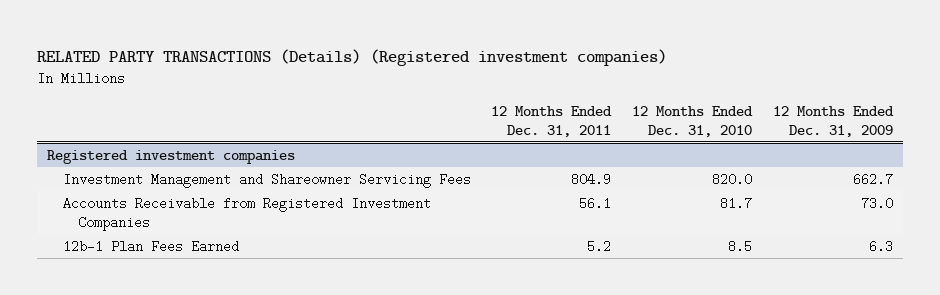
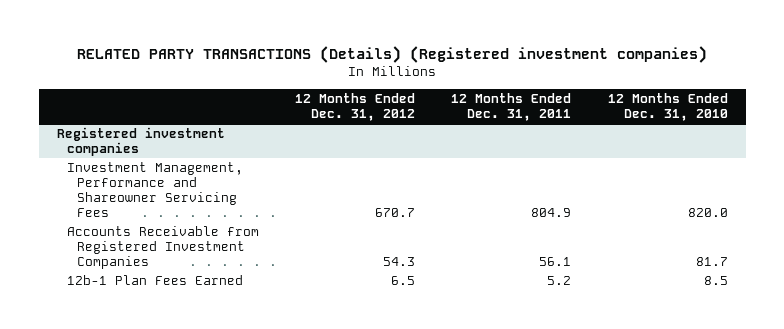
- | 12 Months Ended Dec. 31, 2011 | 12 Months Ended Dec. 31, 2010 | 12 Months Ended Dec. 31, 2009
+ | 12 Months Ended Dec. 31, 2012 | 12 Months Ended Dec. 31, 2011 | 12 Months Ended Dec. 31, 2010
@ Registered investment companies
- Investment Management and Shareowner Servicing Fees | 804.9 | 820.0 | 662.7
+ Investment Management, Performance and Shareowner Servicing Fees | 670.7 | 804.9 | 820.0

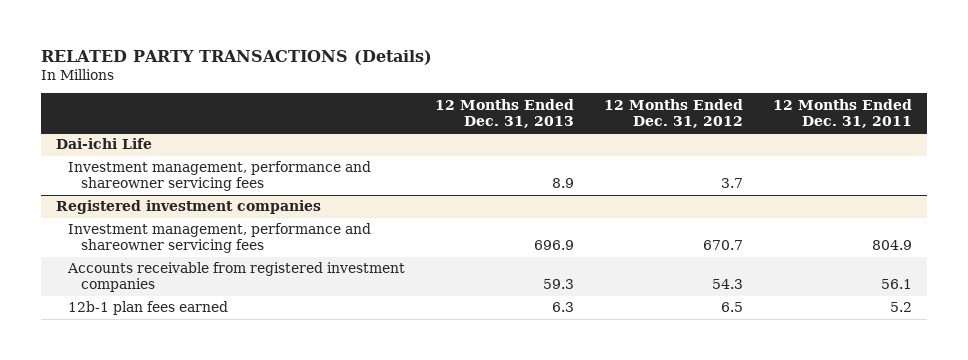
- RELATED PARTY TRANSACTIONS (Details) (Registered investment companies)
+ RELATED PARTY TRANSACTIONS (Details)
- | 12 Months Ended Dec. 31, 2012 | 12 Months Ended Dec. 31, 2011 | 12 Months Ended Dec. 31, 2010
+ | 12 Months Ended Dec. 31, 2013 | 12 Months Ended Dec. 31, 2012 | 12 Months Ended Dec. 31, 2011
+ Dai-ichi Life
+ Investment management, performance and shareowner servicing fees | 8.9 | 3.7 |
@ Registered investment companies
- Investment Management, Performance and Shareowner Servicing Fees | 670.7 | 804.9 | 820.0
- Accounts Receivable from Registered Investment Companies | 54.3 | 56.1 | 81.7
- 12b-1 Plan Fees Earned | 6.5 | 5.2 | 8.5
+ Investment management, performance and shareowner servicing fees | 696.9 | 670.7 | 804.9
+ Accounts receivable from registered investment companies | 59.3 | 54.3 | 56.1
+ 12b-1 plan fees earned | 6.3 | 6.5 | 5.2

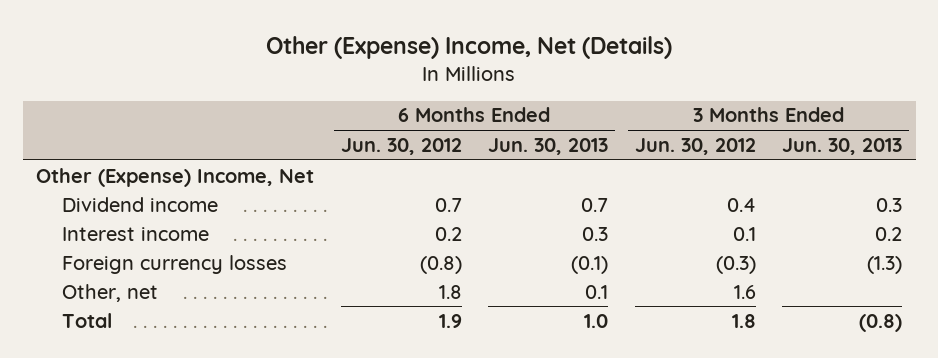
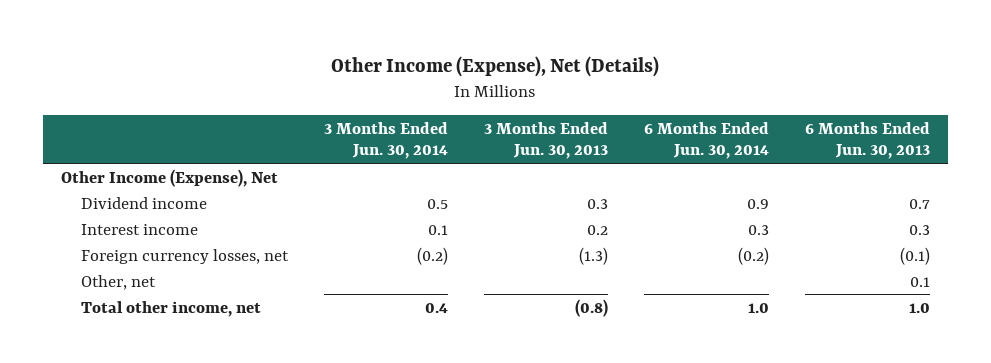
- Other (Expense) Income, Net (Details)
+ Other Income (Expense), Net (Details)
- | 6 Months Ended Jun. 30, 2012 | 6 Months Ended Jun. 30, 2013 | 3 Months Ended Jun. 30, 2012 | 3 Months Ended Jun. 30, 2013
+ | 3 Months Ended Jun. 30, 2014 | 3 Months Ended Jun. 30, 2013 | 6 Months Ended Jun. 30, 2014 | 6 Months Ended Jun. 30, 2013
- Other (Expense) Income, Net
+ Other Income (Expense), Net
- Foreign currency losses | (0.8) | (0.1) | (0.3) | (1.3)
+ Foreign currency losses, net | (0.2) | (1.3) | (0.2) | (0.1)
- Total | 1.9 | 1.0 | 1.8 | (0.8)
+ Total other income, net | 0.4 | (0.8) | 1.0 | 1.0

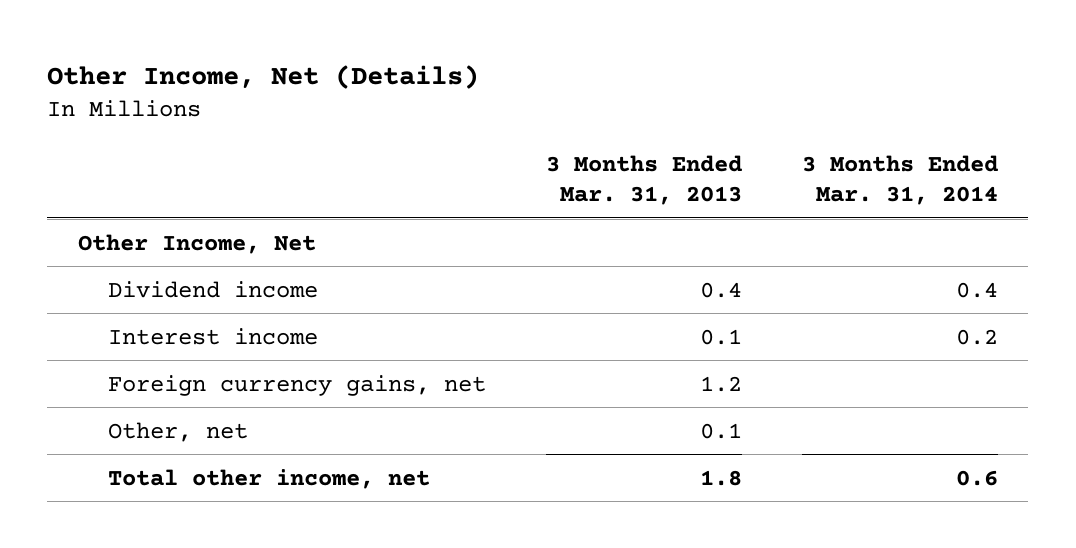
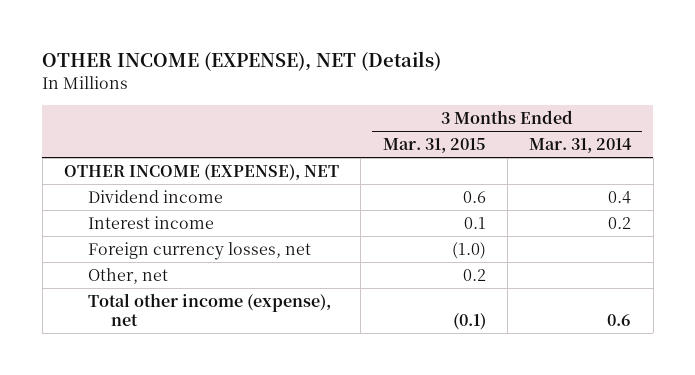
- Other Income, Net (Details)
+ OTHER INCOME (EXPENSE), NET (Details)
- | 3 Months Ended Mar. 31, 2013 | 3 Months Ended Mar. 31, 2014
+ | 3 Months Ended Mar. 31, 2015 | 3 Months Ended Mar. 31, 2014
- Other Income, Net
+ OTHER INCOME (EXPENSE), NET
- Foreign currency gains, net | 1.2 |
+ Foreign currency losses, net | (1.0) |
- Total other income, net | 1.8 | 0.6
+ Total other income (expense), net | (0.1) | 0.6

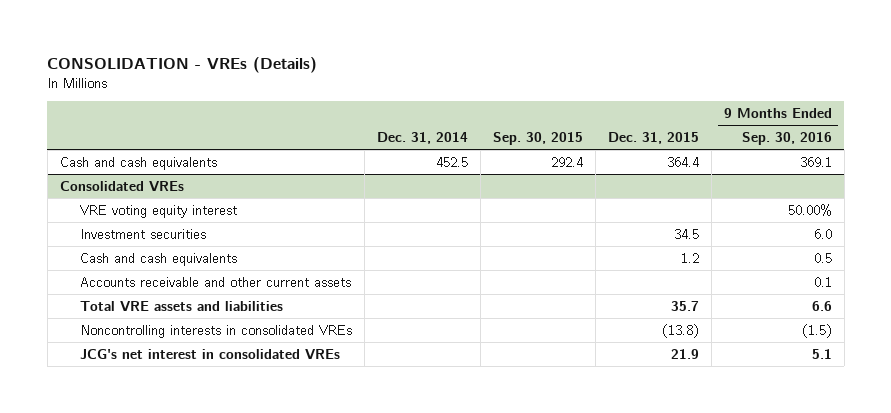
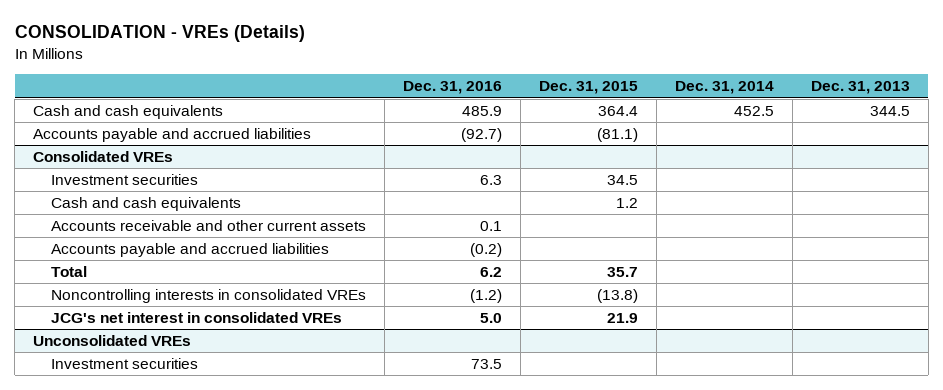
- | Dec. 31, 2014 | Sep. 30, 2015 | Dec. 31, 2015 | 9 Months Ended Sep. 30, 2016
+ | Dec. 31, 2016 | Dec. 31, 2015 | Dec. 31, 2014 | Dec. 31, 2013
+ Accounts payable and accrued liabilities | (92.7) | (81.1) | |
@ Consolidated VREs
- VRE voting equity interest | | | | 50.00%
- Total VRE assets and liabilities | | | 35.7 | 6.6
+ Accounts payable and accrued liabilities | (0.2) | | |
+ Total | 6.2 | 35.7 | |
+ Unconsolidated VREs
+ Investment securities | 73.5 | | |

